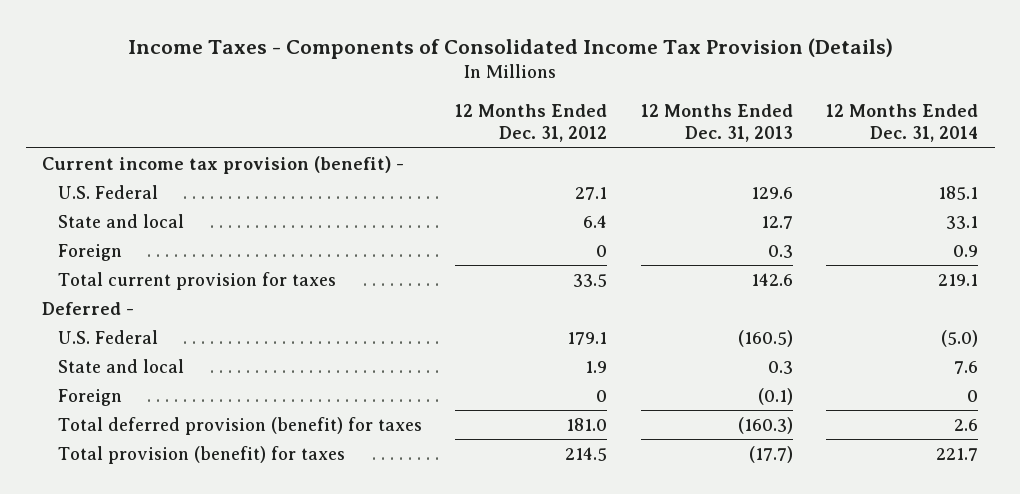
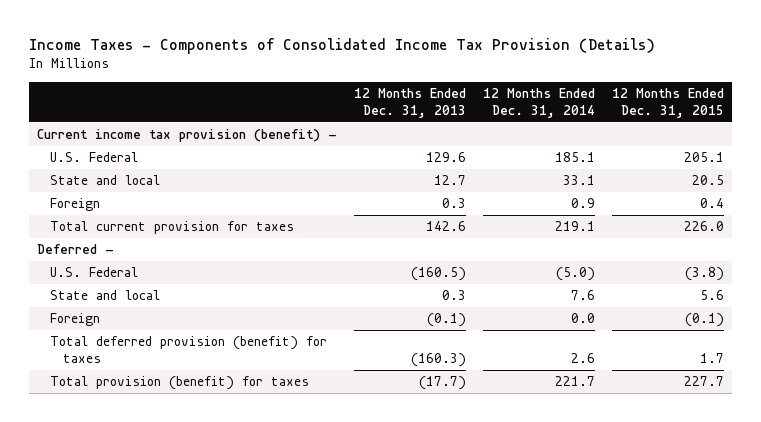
- | 12 Months Ended Dec. 31, 2012 | 12 Months Ended Dec. 31, 2013 | 12 Months Ended Dec. 31, 2014
+ | 12 Months Ended Dec. 31, 2013 | 12 Months Ended Dec. 31, 2014 | 12 Months Ended Dec. 31, 2015
- Foreign | 0 | (0.1) | 0
+ Foreign | (0.1) | 0.0 | (0.1)

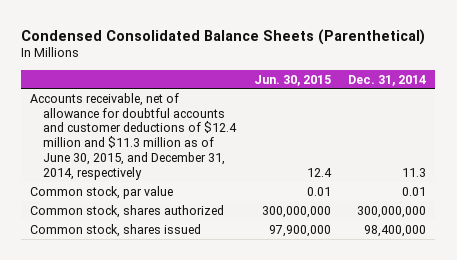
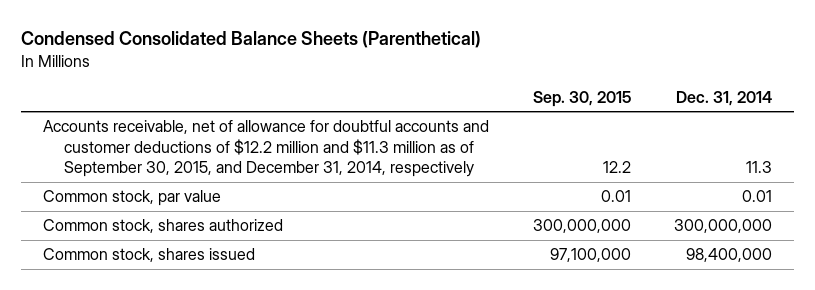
- | Jun. 30, 2015 | Dec. 31, 2014
+ | Sep. 30, 2015 | Dec. 31, 2014
- Accounts receivable, net of allowance for doubtful accounts and customer deductions of $12.4 million and $11.3 million as of June 30, 2015, and December 31, 2014, respectively | 12.4 | 11.3
+ Accounts receivable, net of allowance for doubtful accounts and customer deductions of $12.2 million and $11.3 million as of September 30, 2015, and December 31, 2014, respectively | 12.2 | 11.3

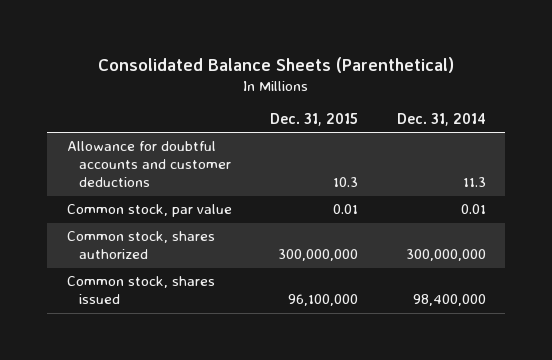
- Condensed Consolidated Balance Sheets (Parenthetical)
+ Consolidated Balance Sheets (Parenthetical)
- | Sep. 30, 2015 | Dec. 31, 2014
+ | Dec. 31, 2015 | Dec. 31, 2014
- Accounts receivable, net of allowance for doubtful accounts and customer deductions of $12.2 million and $11.3 million as of September 30, 2015, and December 31, 2014, respectively | 12.2 | 11.3
+ Allowance for doubtful accounts and customer deductions | 10.3 | 11.3

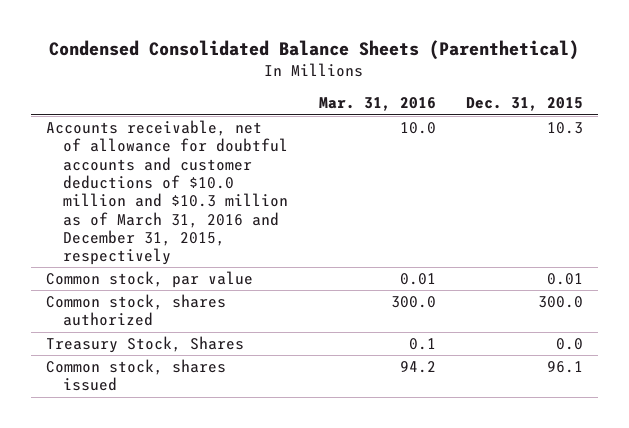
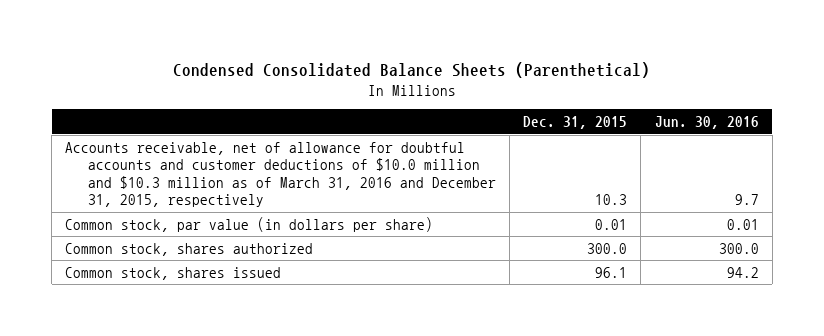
- | Mar. 31, 2016 | Dec. 31, 2015
+ | Dec. 31, 2015 | Jun. 30, 2016
- Common stock, par value | 0.01 | 0.01
+ Common stock, par value (in dollars per share) | 0.01 | 0.01
- Treasury Stock, Shares | 0.1 | 0.0

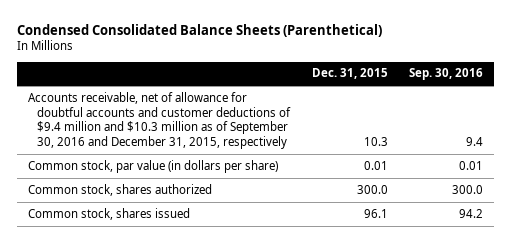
- | Dec. 31, 2015 | Jun. 30, 2016
+ | Dec. 31, 2015 | Sep. 30, 2016
- Accounts receivable, net of allowance for doubtful accounts and customer deductions of $10.0 million and $10.3 million as of March 31, 2016 and December 31, 2015, respectively | 10.3 | 9.7
+ Accounts receivable, net of allowance for doubtful accounts and customer deductions of $9.4 million and $10.3 million as of September 30, 2016 and December 31, 2015, respectively | 10.3 | 9.4

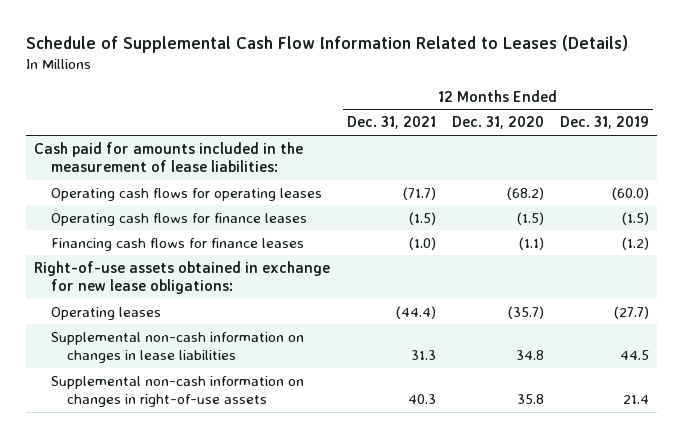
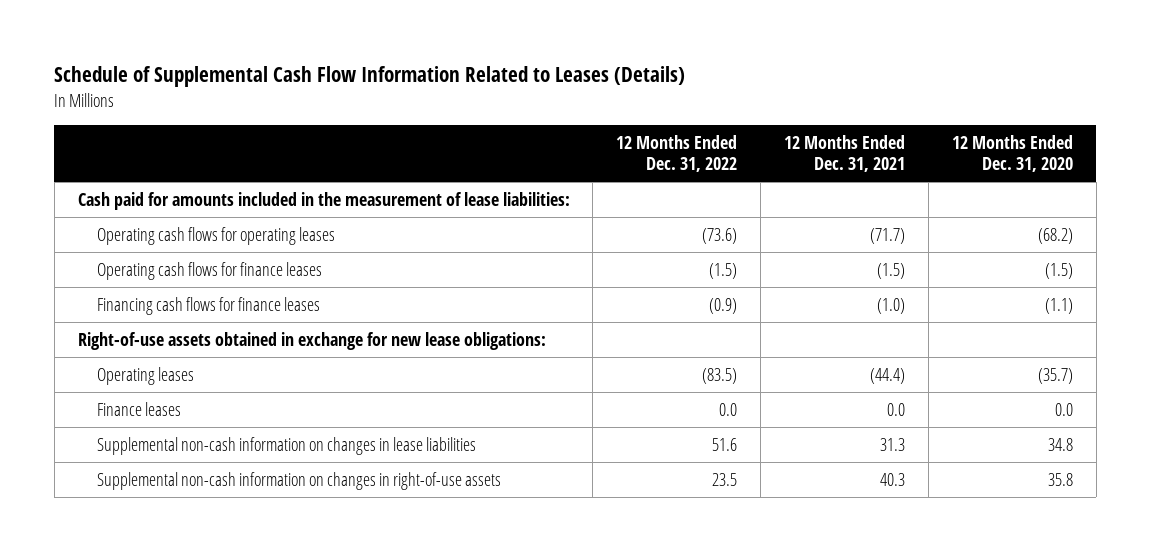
- | 12 Months Ended Dec. 31, 2021 | 12 Months Ended Dec. 31, 2020 | 12 Months Ended Dec. 31, 2019
+ | 12 Months Ended Dec. 31, 2022 | 12 Months Ended Dec. 31, 2021 | 12 Months Ended Dec. 31, 2020
+ Finance leases | 0.0 | 0.0 | 0.0

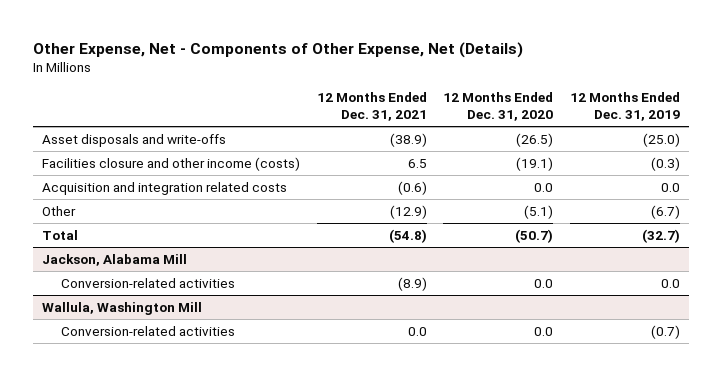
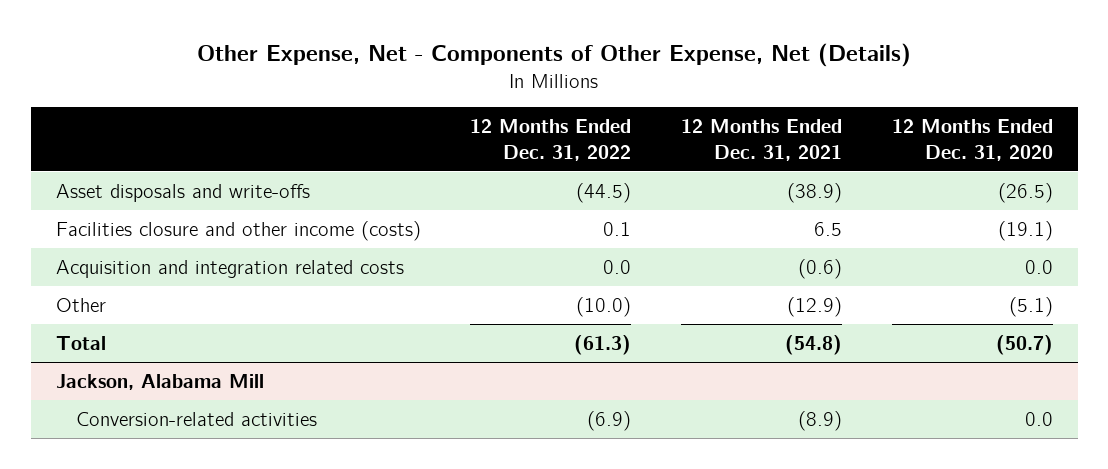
- | 12 Months Ended Dec. 31, 2021 | 12 Months Ended Dec. 31, 2020 | 12 Months Ended Dec. 31, 2019
+ | 12 Months Ended Dec. 31, 2022 | 12 Months Ended Dec. 31, 2021 | 12 Months Ended Dec. 31, 2020
- Wallula, Washington Mill
- Conversion-related activities | 0.0 | 0.0 | (0.7)

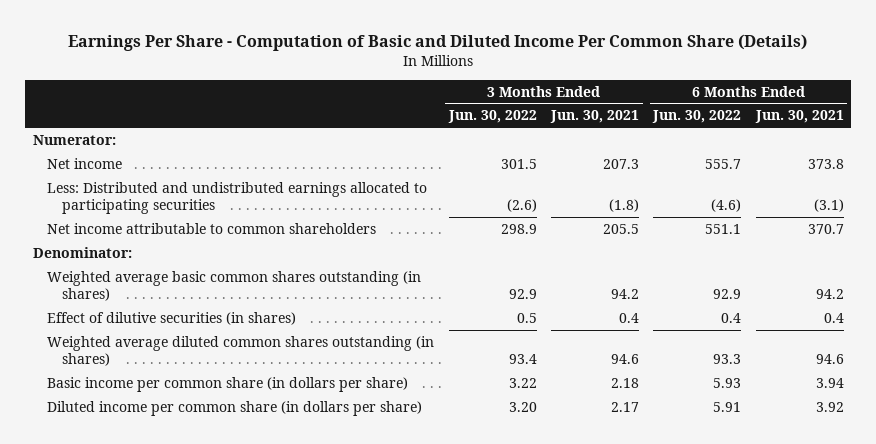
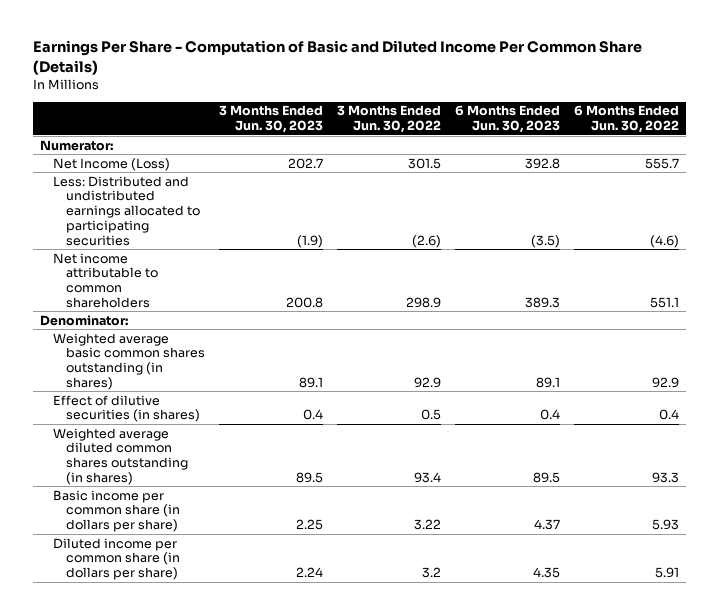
- | 3 Months Ended Jun. 30, 2022 | 3 Months Ended Jun. 30, 2021 | 6 Months Ended Jun. 30, 2022 | 6 Months Ended Jun. 30, 2021
+ | 3 Months Ended Jun. 30, 2023 | 3 Months Ended Jun. 30, 2022 | 6 Months Ended Jun. 30, 2023 | 6 Months Ended Jun. 30, 2022
- Net income | 301.5 | 207.3 | 555.7 | 373.8
+ Net Income (Loss) | 202.7 | 301.5 | 392.8 | 555.7
- Diluted income per common share (in dollars per share) | 3.20 | 2.17 | 5.91 | 3.92
+ Diluted income per common share (in dollars per share) | 2.24 | 3.2 | 4.35 | 5.91

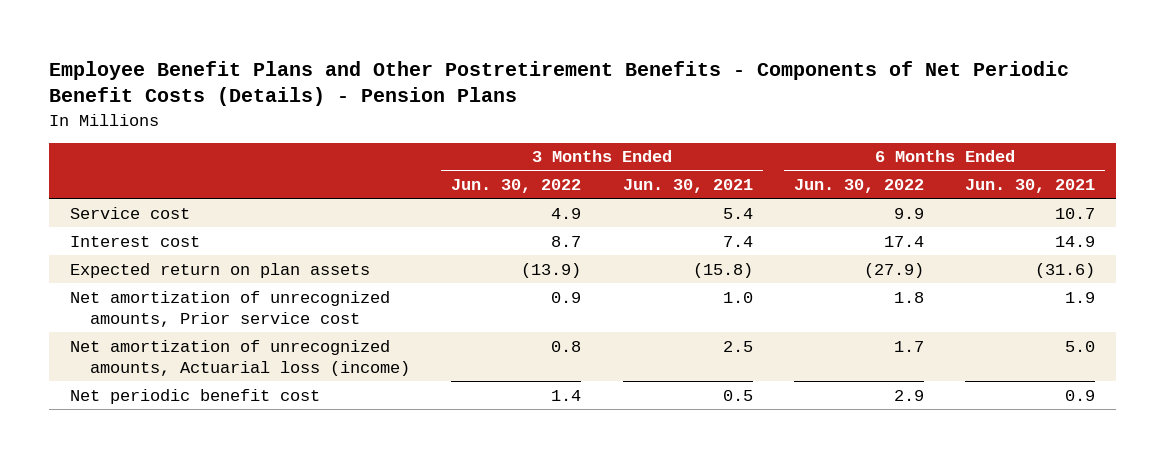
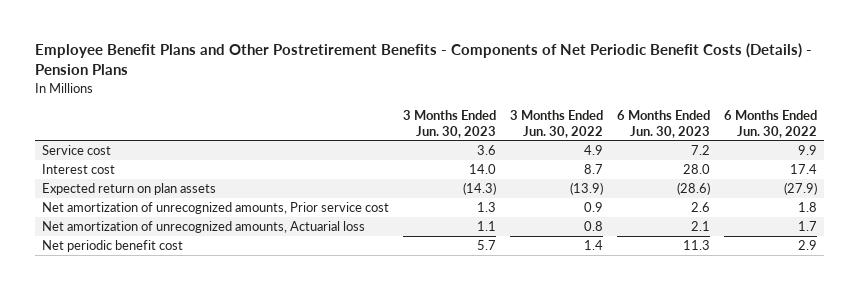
- | 3 Months Ended Jun. 30, 2022 | 3 Months Ended Jun. 30, 2021 | 6 Months Ended Jun. 30, 2022 | 6 Months Ended Jun. 30, 2021
+ | 3 Months Ended Jun. 30, 2023 | 3 Months Ended Jun. 30, 2022 | 6 Months Ended Jun. 30, 2023 | 6 Months Ended Jun. 30, 2022
- Net amortization of unrecognized amounts, Actuarial loss (income) | 0.8 | 2.5 | 1.7 | 5.0
+ Net amortization of unrecognized amounts, Actuarial loss | 1.1 | 0.8 | 2.1 | 1.7

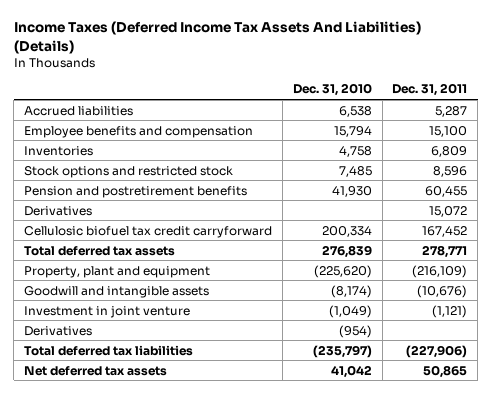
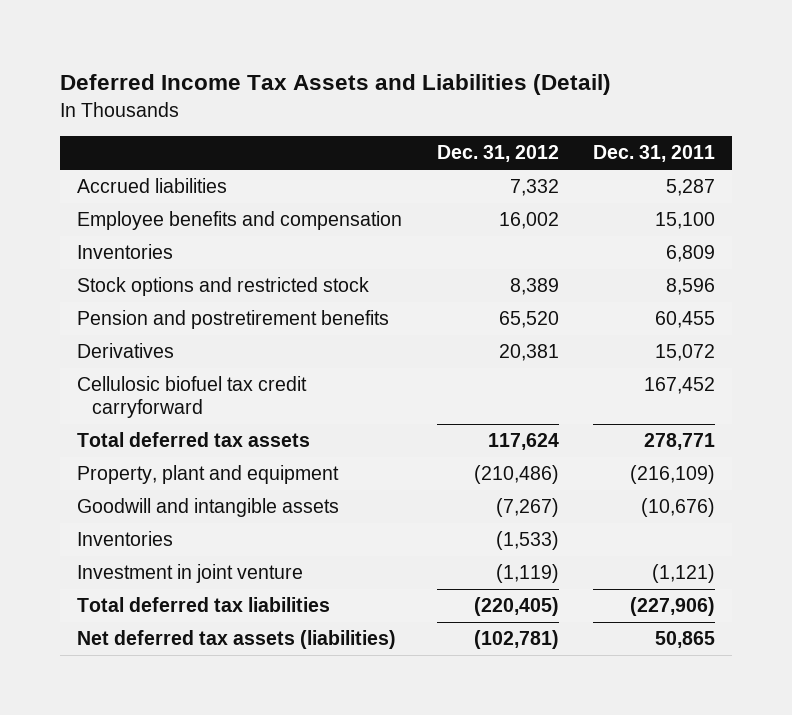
- Income Taxes (Deferred Income Tax Assets And Liabilities) (Details)
+ Deferred Income Tax Assets and Liabilities (Detail)
- | Dec. 31, 2010 | Dec. 31, 2011
+ | Dec. 31, 2012 | Dec. 31, 2011
+ Inventories | (1,533) |
- Derivatives | (954) |
- Net deferred tax assets | 41,042 | 50,865
+ Net deferred tax assets (liabilities) | (102,781) | 50,865

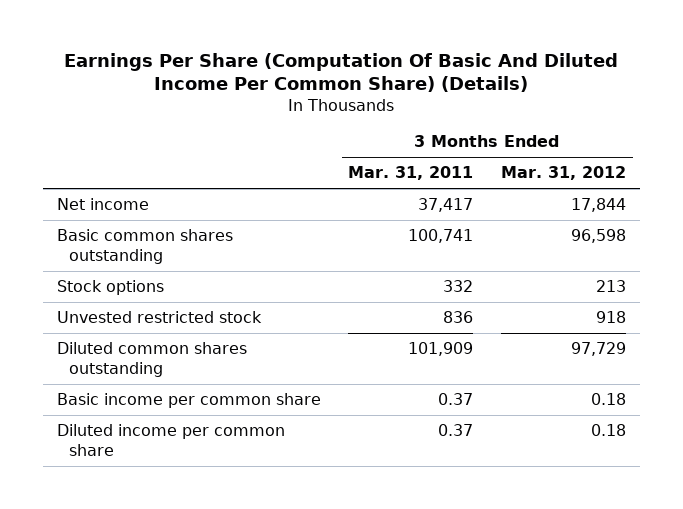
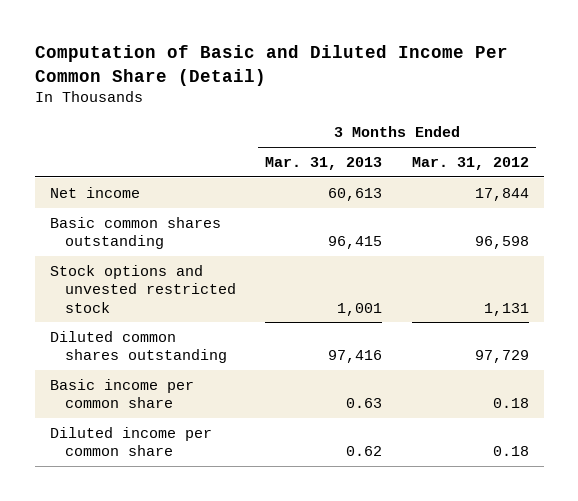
- Earnings Per Share (Computation Of Basic And Diluted Income Per Common Share) (Details)
+ Computation of Basic and Diluted Income Per Common Share (Detail)
- | 3 Months Ended Mar. 31, 2011 | 3 Months Ended Mar. 31, 2012
+ | 3 Months Ended Mar. 31, 2013 | 3 Months Ended Mar. 31, 2012
- Stock options | 332 | 213
- Unvested restricted stock | 836 | 918
+ Stock options and unvested restricted stock | 1,001 | 1,131

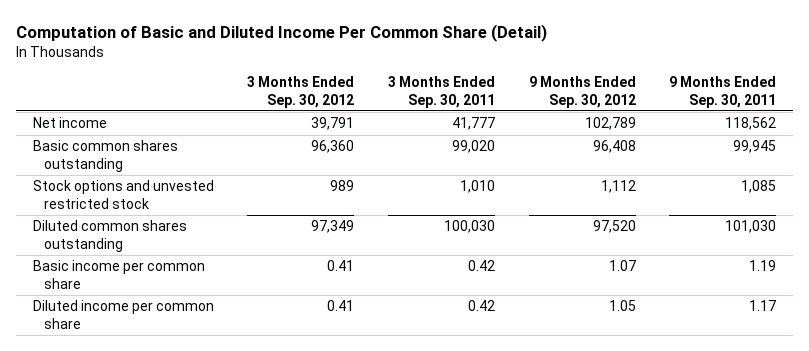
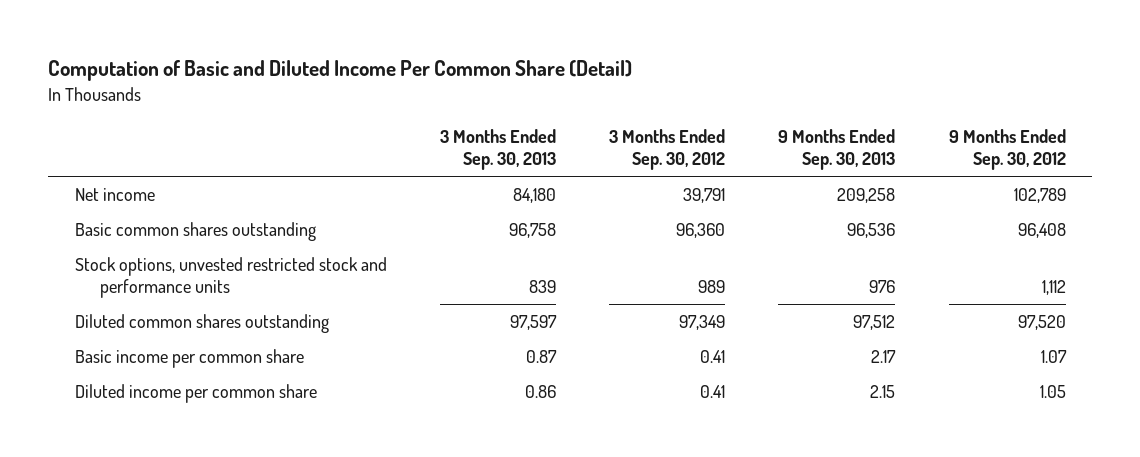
- | 3 Months Ended Sep. 30, 2012 | 3 Months Ended Sep. 30, 2011 | 9 Months Ended Sep. 30, 2012 | 9 Months Ended Sep. 30, 2011
+ | 3 Months Ended Sep. 30, 2013 | 3 Months Ended Sep. 30, 2012 | 9 Months Ended Sep. 30, 2013 | 9 Months Ended Sep. 30, 2012
- Stock options and unvested restricted stock | 989 | 1,010 | 1,112 | 1,085
+ Stock options, unvested restricted stock and performance units | 839 | 989 | 976 | 1,112

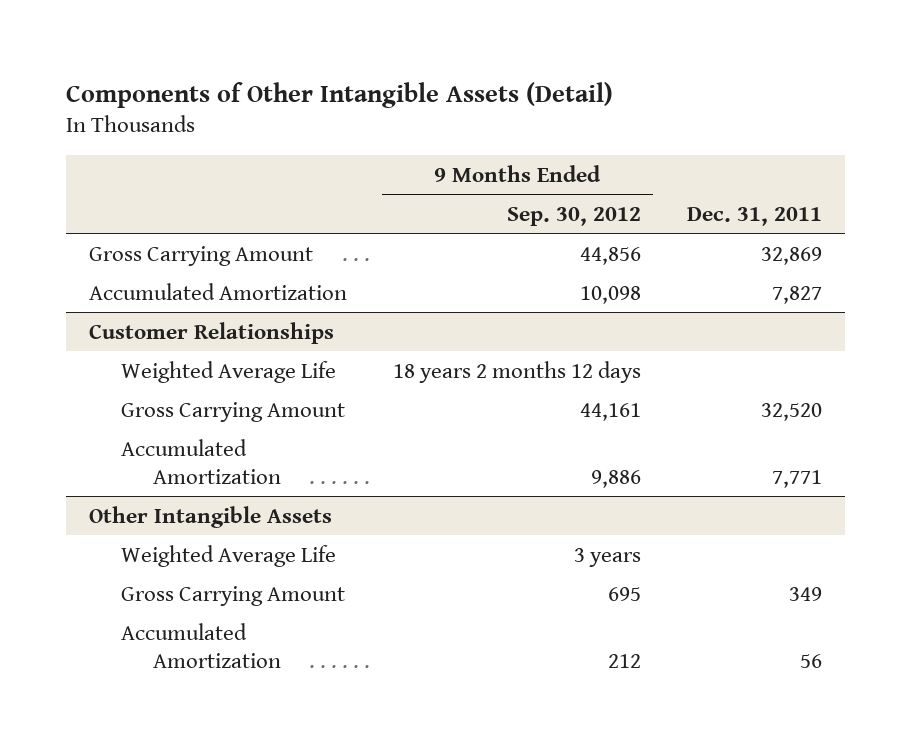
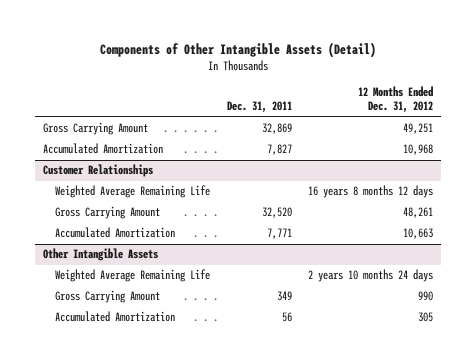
- | 9 Months Ended Sep. 30, 2012 | Dec. 31, 2011
+ | Dec. 31, 2011 | 12 Months Ended Dec. 31, 2012
@ Customer Relationships
- Weighted Average Life | 18 years 2 months 12 days |
+ Weighted Average Remaining Life | | 16 years 8 months 12 days
@ Other Intangible Assets
- Weighted Average Life | 3 years |
+ Weighted Average Remaining Life | | 2 years 10 months 24 days

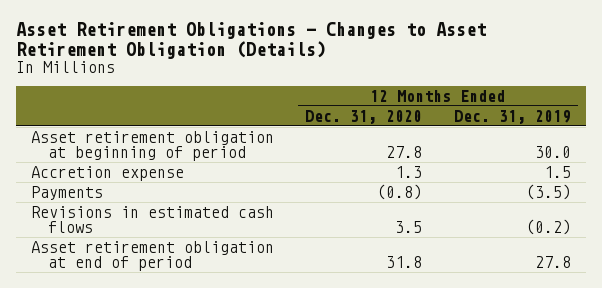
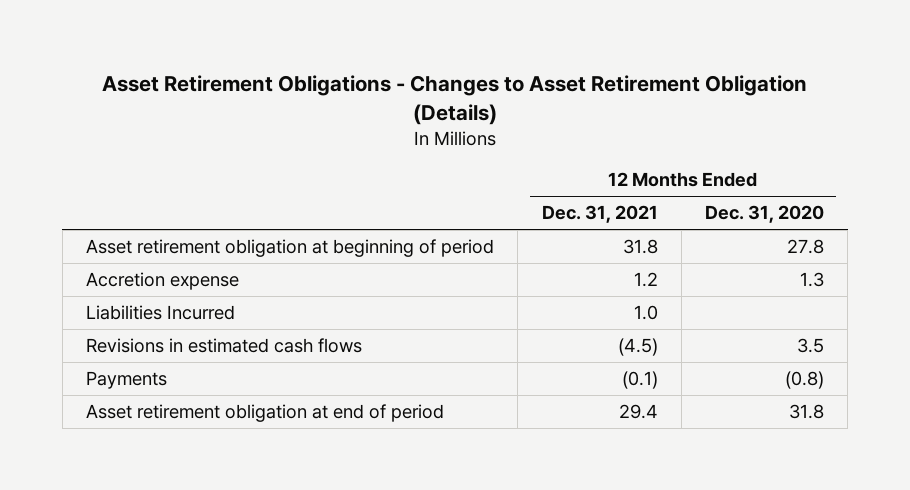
- | 12 Months Ended Dec. 31, 2020 | 12 Months Ended Dec. 31, 2019
+ | 12 Months Ended Dec. 31, 2021 | 12 Months Ended Dec. 31, 2020
+ Liabilities Incurred | 1.0 |
moved down: Payments | (0.1) | (0.8)

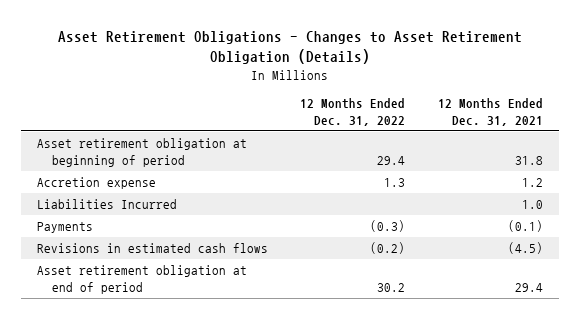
- | 12 Months Ended Dec. 31, 2021 | 12 Months Ended Dec. 31, 2020
+ | 12 Months Ended Dec. 31, 2022 | 12 Months Ended Dec. 31, 2021
moved down: Revisions in estimated cash flows | (0.2) | (4.5)

